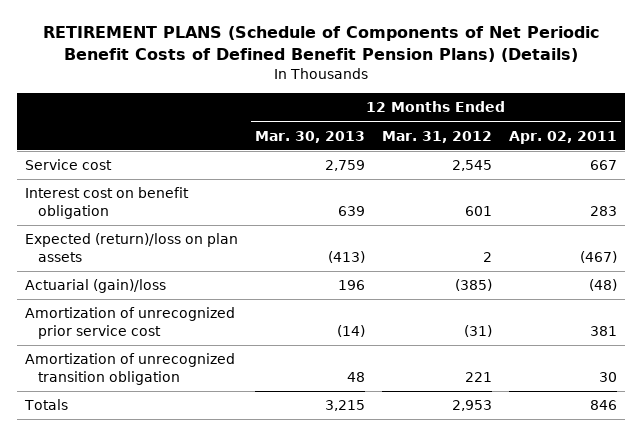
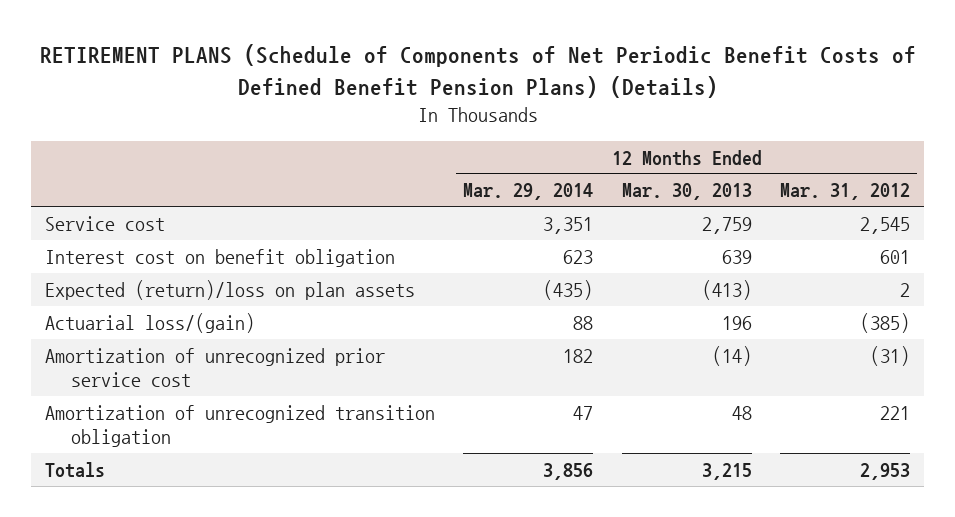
- | 12 Months Ended Mar. 30, 2013 | 12 Months Ended Mar. 31, 2012 | 12 Months Ended Apr. 02, 2011
+ | 12 Months Ended Mar. 29, 2014 | 12 Months Ended Mar. 30, 2013 | 12 Months Ended Mar. 31, 2012
- Actuarial (gain)/loss | 196 | (385) | (48)
+ Actuarial loss/(gain) | 88 | 196 | (385)

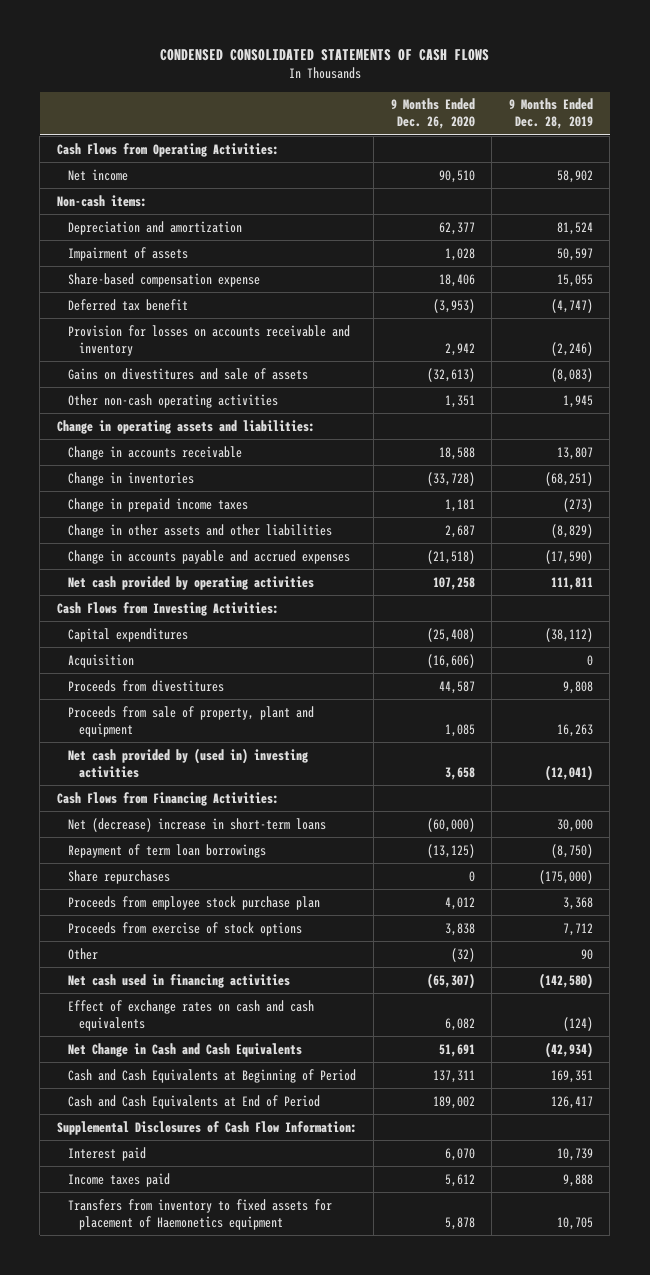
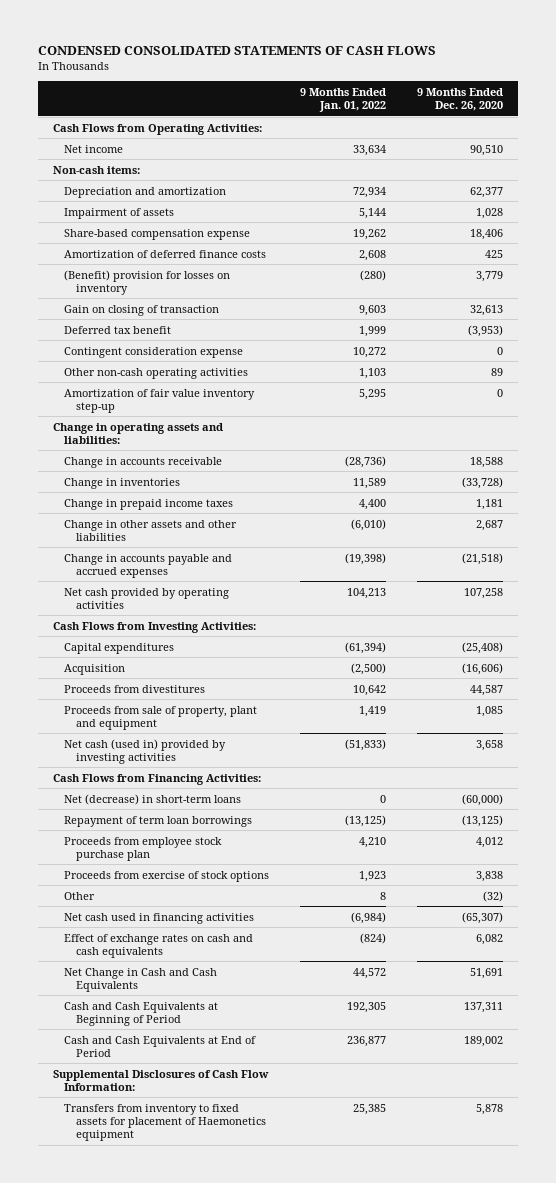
- | 9 Months Ended Dec. 26, 2020 | 9 Months Ended Dec. 28, 2019
+ | 9 Months Ended Jan. 01, 2022 | 9 Months Ended Dec. 26, 2020
+ Amortization of deferred finance costs | 2,608 | 425
+ (Benefit) provision for losses on inventory | (280) | 3,779
+ Gain on closing of transaction | 9,603 | 32,613
- Provision for losses on accounts receivable and inventory | 2,942 | (2,246)
- Gains on divestitures and sale of assets | (32,613) | (8,083)
- Other non-cash operating activities | 1,351 | 1,945
+ Contingent consideration expense | 10,272 | 0
+ Other non-cash operating activities | 1,103 | 89
+ Amortization of fair value inventory step-up | 5,295 | 0
- Net cash provided by (used in) investing activities | 3,658 | (12,041)
+ Net cash (used in) provided by investing activities | (51,833) | 3,658
- Net (decrease) increase in short-term loans | (60,000) | 30,000
+ Net (decrease) in short-term loans | 0 | (60,000)
- Share repurchases | 0 | (175,000)
- Interest paid | 6,070 | 10,739
- Income taxes paid | 5,612 | 9,888

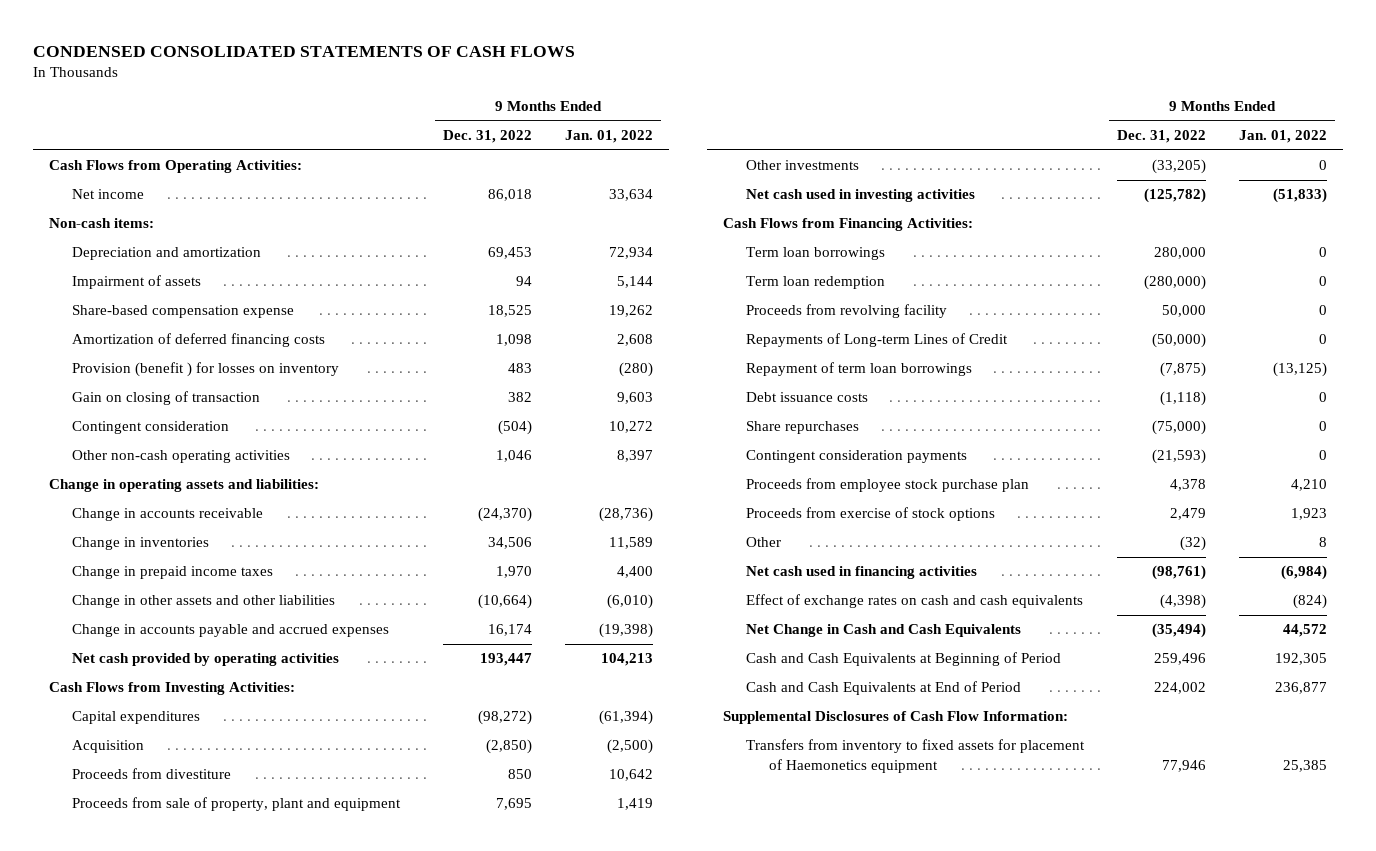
- | 9 Months Ended Jan. 01, 2022 | 9 Months Ended Dec. 26, 2020
+ | 9 Months Ended Dec. 31, 2022 | 9 Months Ended Jan. 01, 2022
- Amortization of deferred finance costs | 2,608 | 425
- (Benefit) provision for losses on inventory | (280) | 3,779
+ Amortization of deferred financing costs | 1,098 | 2,608
+ Provision (benefit ) for losses on inventory | 483 | (280)
- Deferred tax benefit | 1,999 | (3,953)
- Contingent consideration expense | 10,272 | 0
- Other non-cash operating activities | 1,103 | 89
- Amortization of fair value inventory step-up | 5,295 | 0
+ Contingent consideration | (504) | 10,272
+ Other non-cash operating activities | 1,046 | 8,397
- Proceeds from divestitures | 10,642 | 44,587
+ Proceeds from divestiture | 850 | 10,642
- Net cash (used in) provided by investing activities | (51,833) | 3,658
+ Other investments | (33,205) | 0
+ Net cash used in investing activities | (125,782) | (51,833)
- Net (decrease) in short-term loans | 0 | (60,000)
+ Term loan borrowings | 280,000 | 0
+ Term loan redemption | (280,000) | 0
+ Proceeds from revolving facility | 50,000 | 0
+ Repayments of Long-term Lines of Credit | (50,000) | 0
+ Debt issuance costs | (1,118) | 0
+ Share repurchases | (75,000) | 0
+ Contingent consideration payments | (21,593) | 0

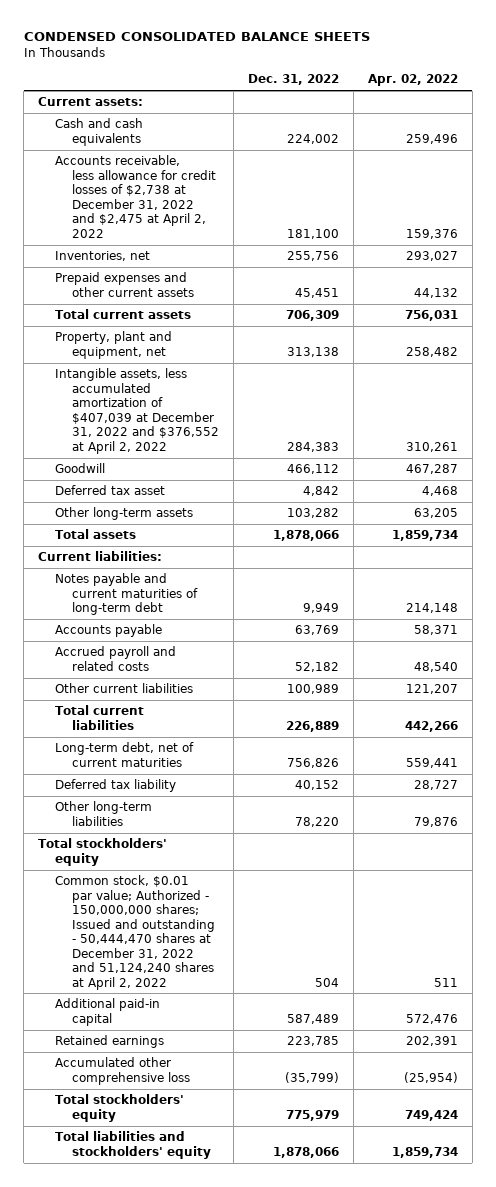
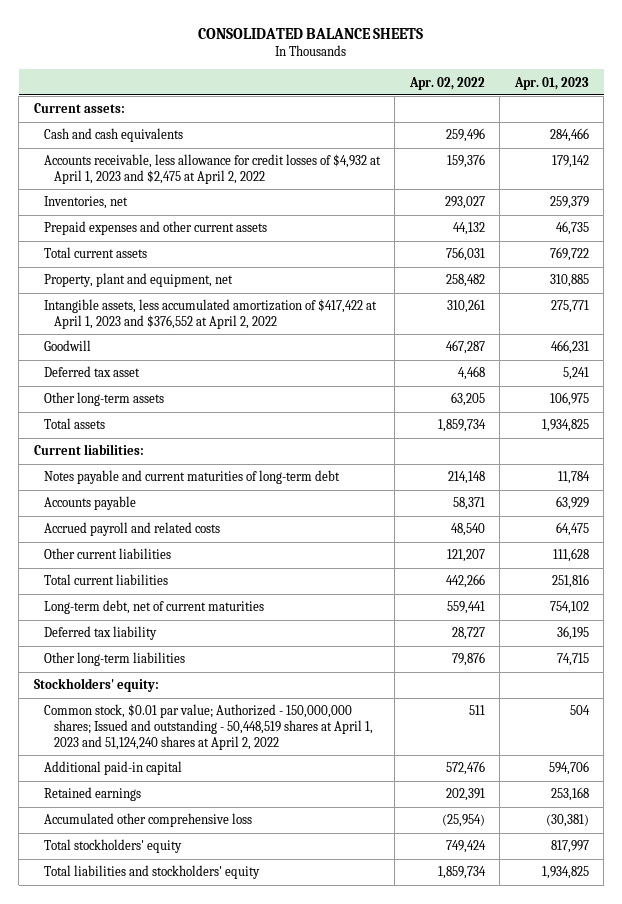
- CONDENSED CONSOLIDATED BALANCE SHEETS
+ CONSOLIDATED BALANCE SHEETS
- | Dec. 31, 2022 | Apr. 02, 2022
+ | Apr. 02, 2022 | Apr. 01, 2023
- Accounts receivable, less allowance for credit losses of $2,738 at December 31, 2022 and $2,475 at April 2, 2022 | 181,100 | 159,376
+ Accounts receivable, less allowance for credit losses of $4,932 at April 1, 2023 and $2,475 at April 2, 2022 | 159,376 | 179,142
- Intangible assets, less accumulated amortization of $407,039 at December 31, 2022 and $376,552 at April 2, 2022 | 284,383 | 310,261
+ Intangible assets, less accumulated amortization of $417,422 at April 1, 2023 and $376,552 at April 2, 2022 | 310,261 | 275,771
- Total stockholders' equity
- Common stock, $0.01 par value; Authorized - 150,000,000 shares; Issued and outstanding - 50,444,470 shares at December 31, 2022 and 51,124,240 shares at April 2, 2022 | 504 | 511
+ Stockholders' equity:
+ Common stock, $0.01 par value; Authorized - 150,000,000 shares; Issued and outstanding - 50,448,519 shares at April 1, 2023 and 51,124,240 shares at April 2, 2022 | 511 | 504

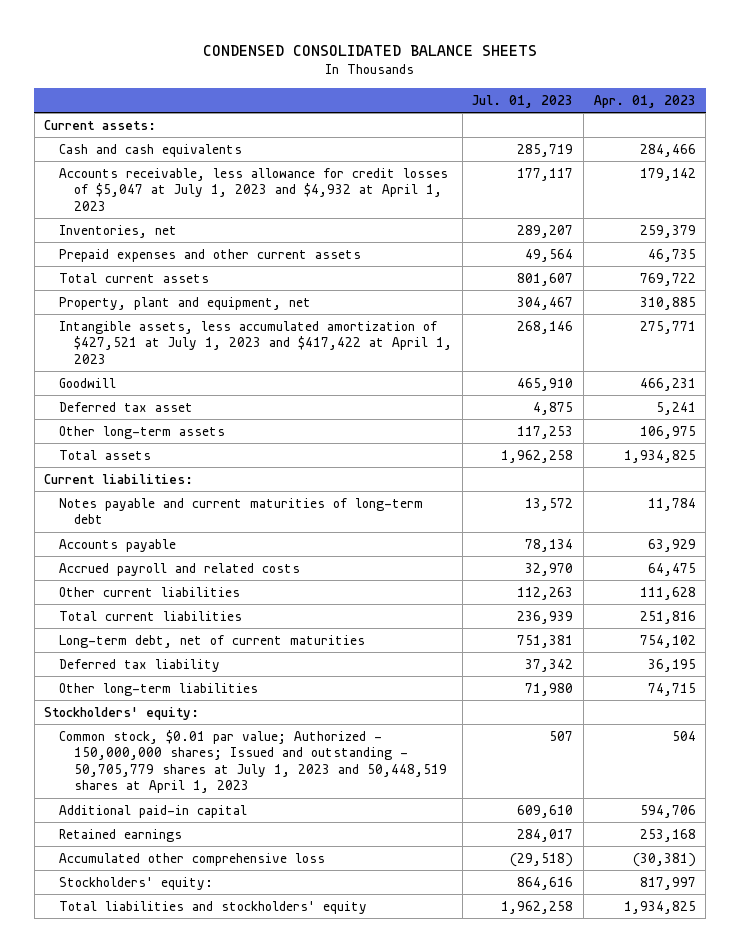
- CONSOLIDATED BALANCE SHEETS
+ CONDENSED CONSOLIDATED BALANCE SHEETS
- | Apr. 02, 2022 | Apr. 01, 2023
+ | Jul. 01, 2023 | Apr. 01, 2023
- Accounts receivable, less allowance for credit losses of $4,932 at April 1, 2023 and $2,475 at April 2, 2022 | 159,376 | 179,142
+ Accounts receivable, less allowance for credit losses of $5,047 at July 1, 2023 and $4,932 at April 1, 2023 | 177,117 | 179,142
- Intangible assets, less accumulated amortization of $417,422 at April 1, 2023 and $376,552 at April 2, 2022 | 310,261 | 275,771
+ Intangible assets, less accumulated amortization of $427,521 at July 1, 2023 and $417,422 at April 1, 2023 | 268,146 | 275,771
- Common stock, $0.01 par value; Authorized - 150,000,000 shares; Issued and outstanding - 50,448,519 shares at April 1, 2023 and 51,124,240 shares at April 2, 2022 | 511 | 504
+ Common stock, $0.01 par value; Authorized - 150,000,000 shares; Issued and outstanding - 50,705,779 shares at July 1, 2023 and 50,448,519 shares at April 1, 2023 | 507 | 504
- Total stockholders' equity | 749,424 | 817,997
+ Stockholders' equity: | 864,616 | 817,997

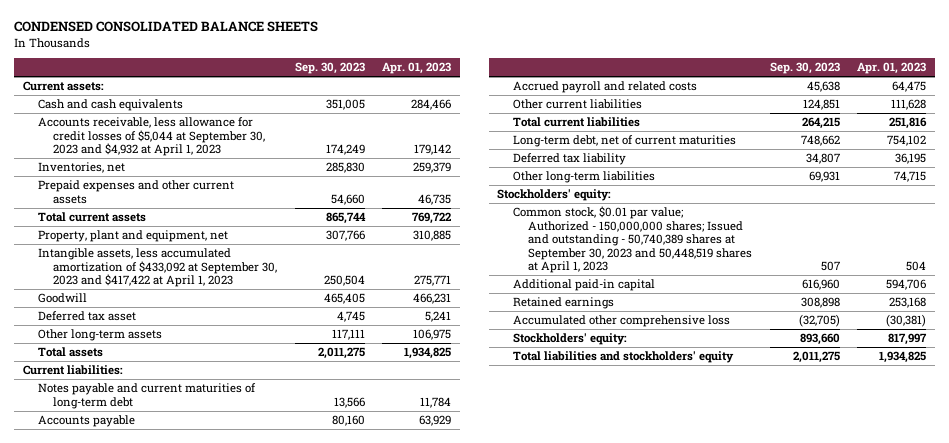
- | Jul. 01, 2023 | Apr. 01, 2023
+ | Sep. 30, 2023 | Apr. 01, 2023
- Accounts receivable, less allowance for credit losses of $5,047 at July 1, 2023 and $4,932 at April 1, 2023 | 177,117 | 179,142
+ Accounts receivable, less allowance for credit losses of $5,044 at September 30, 2023 and $4,932 at April 1, 2023 | 174,249 | 179,142
- Intangible assets, less accumulated amortization of $427,521 at July 1, 2023 and $417,422 at April 1, 2023 | 268,146 | 275,771
+ Intangible assets, less accumulated amortization of $433,092 at September 30, 2023 and $417,422 at April 1, 2023 | 250,504 | 275,771
- Common stock, $0.01 par value; Authorized - 150,000,000 shares; Issued and outstanding - 50,705,779 shares at July 1, 2023 and 50,448,519 shares at April 1, 2023 | 507 | 504
+ Common stock, $0.01 par value; Authorized - 150,000,000 shares; Issued and outstanding - 50,740,389 shares at September 30, 2023 and 50,448,519 shares at April 1, 2023 | 507 | 504

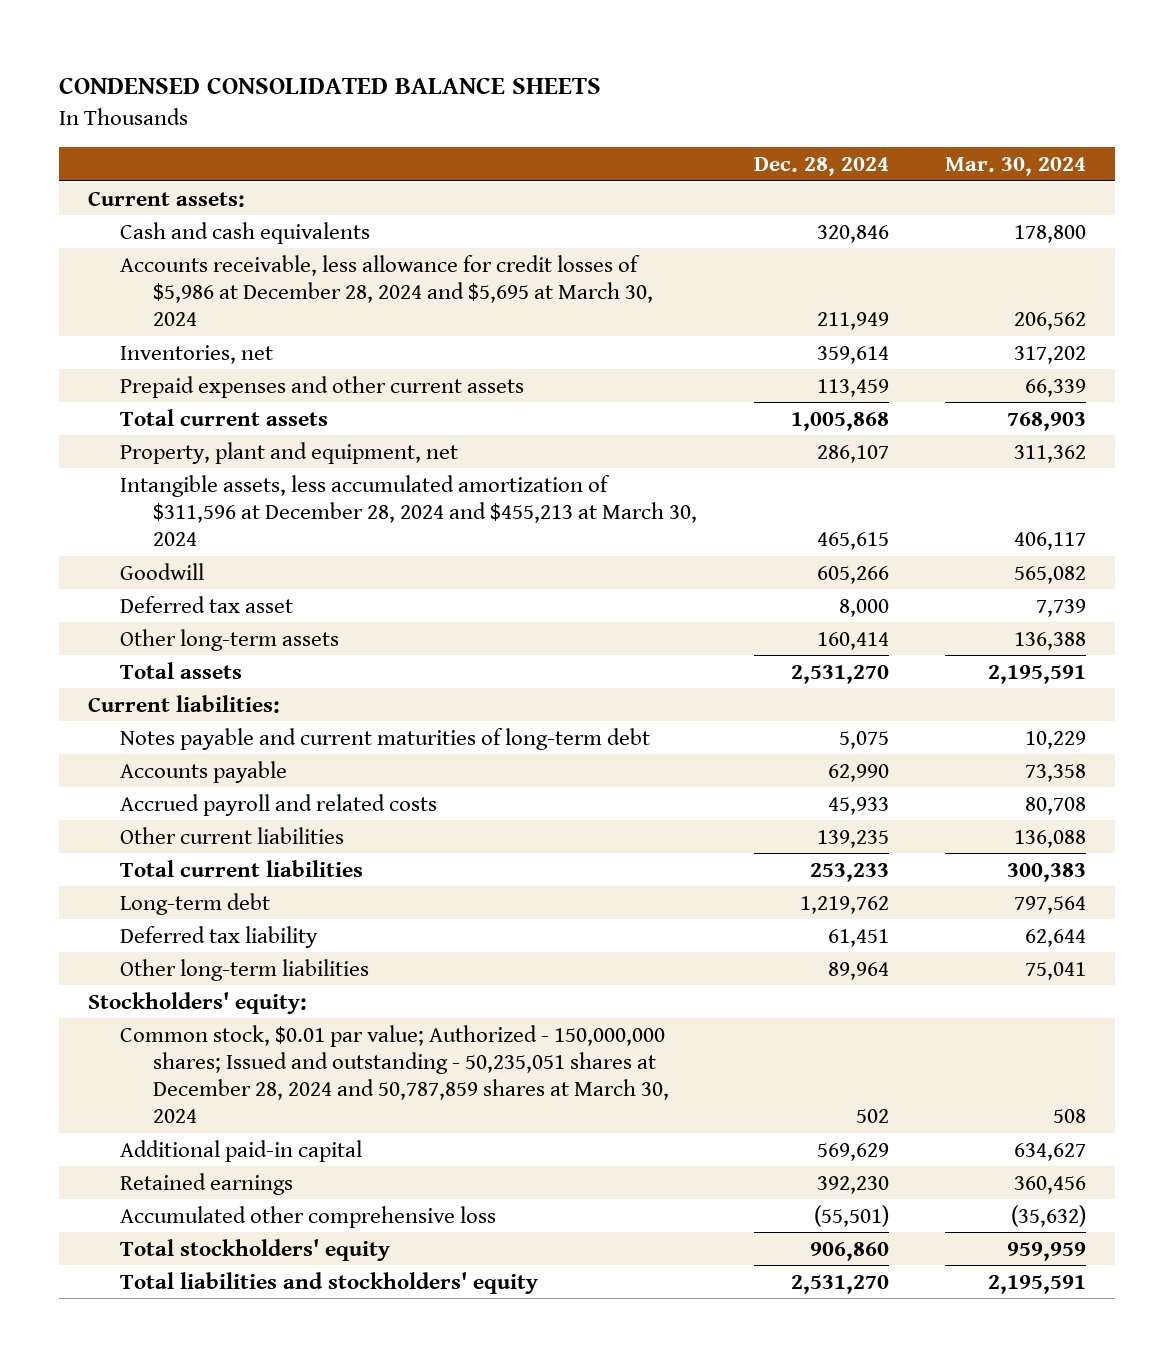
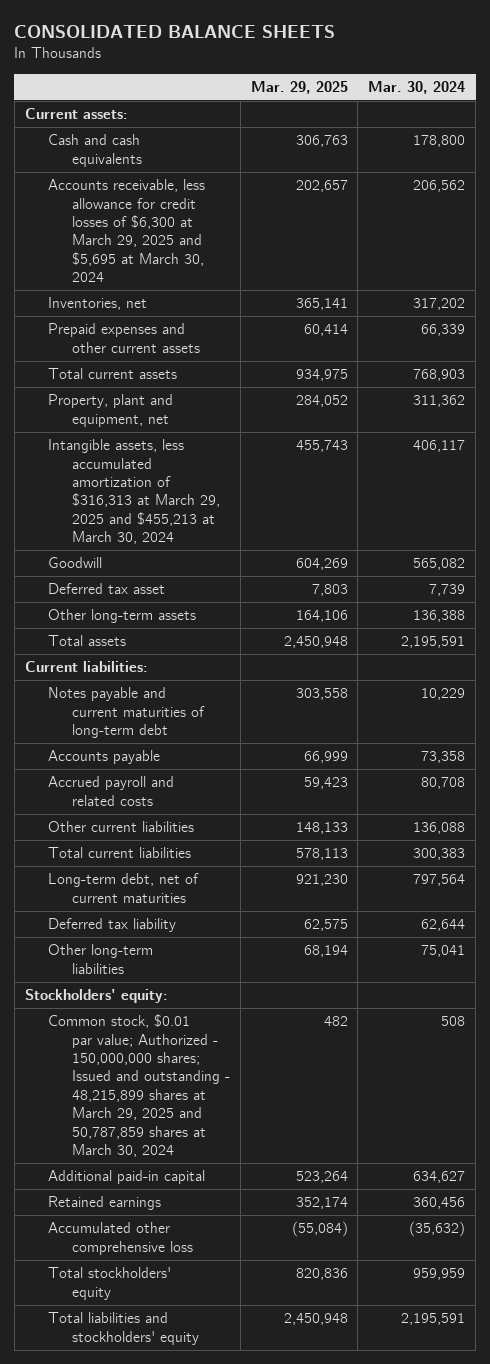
- CONDENSED CONSOLIDATED BALANCE SHEETS
+ CONSOLIDATED BALANCE SHEETS
- | Dec. 28, 2024 | Mar. 30, 2024
+ | Mar. 29, 2025 | Mar. 30, 2024
- Accounts receivable, less allowance for credit losses of $5,986 at December 28, 2024 and $5,695 at March 30, 2024 | 211,949 | 206,562
+ Accounts receivable, less allowance for credit losses of $6,300 at March 29, 2025 and $5,695 at March 30, 2024 | 202,657 | 206,562
- Intangible assets, less accumulated amortization of $311,596 at December 28, 2024 and $455,213 at March 30, 2024 | 465,615 | 406,117
+ Intangible assets, less accumulated amortization of $316,313 at March 29, 2025 and $455,213 at March 30, 2024 | 455,743 | 406,117
- Long-term debt | 1,219,762 | 797,564
+ Long-term debt, net of current maturities | 921,230 | 797,564
- Common stock, $0.01 par value; Authorized - 150,000,000 shares; Issued and outstanding - 50,235,051 shares at December 28, 2024 and 50,787,859 shares at March 30, 2024 | 502 | 508
+ Common stock, $0.01 par value; Authorized - 150,000,000 shares; Issued and outstanding - 48,215,899 shares at March 29, 2025 and 50,787,859 shares at March 30, 2024 | 482 | 508

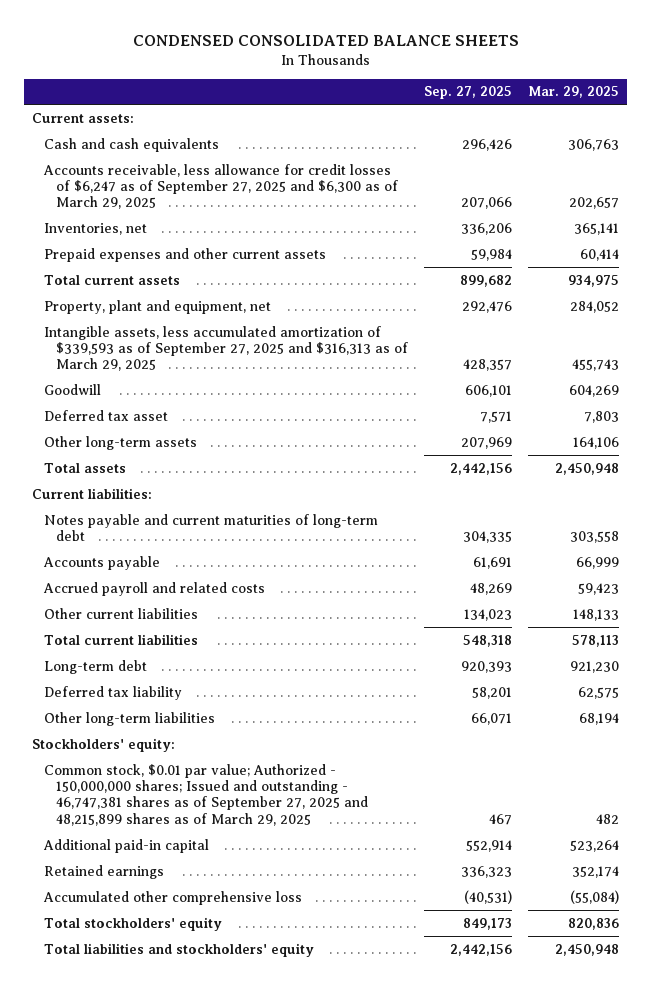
- CONSOLIDATED BALANCE SHEETS
+ CONDENSED CONSOLIDATED BALANCE SHEETS
- | Mar. 29, 2025 | Mar. 30, 2024
+ | Sep. 27, 2025 | Mar. 29, 2025
- Accounts receivable, less allowance for credit losses of $6,300 at March 29, 2025 and $5,695 at March 30, 2024 | 202,657 | 206,562
+ Accounts receivable, less allowance for credit losses of $6,247 as of September 27, 2025 and $6,300 as of March 29, 2025 | 207,066 | 202,657
- Intangible assets, less accumulated amortization of $316,313 at March 29, 2025 and $455,213 at March 30, 2024 | 455,743 | 406,117
+ Intangible assets, less accumulated amortization of $339,593 as of September 27, 2025 and $316,313 as of March 29, 2025 | 428,357 | 455,743
- Long-term debt, net of current maturities | 921,230 | 797,564
+ Long-term debt | 920,393 | 921,230
- Common stock, $0.01 par value; Authorized - 150,000,000 shares; Issued and outstanding - 48,215,899 shares at March 29, 2025 and 50,787,859 shares at March 30, 2024 | 482 | 508
+ Common stock, $0.01 par value; Authorized - 150,000,000 shares; Issued and outstanding - 46,747,381 shares as of September 27, 2025 and 48,215,899 shares as of March 29, 2025 | 467 | 482

